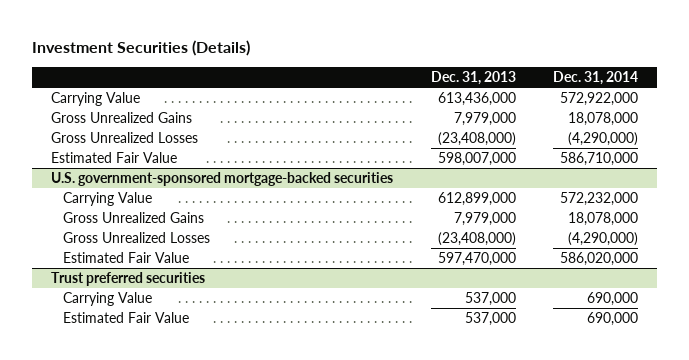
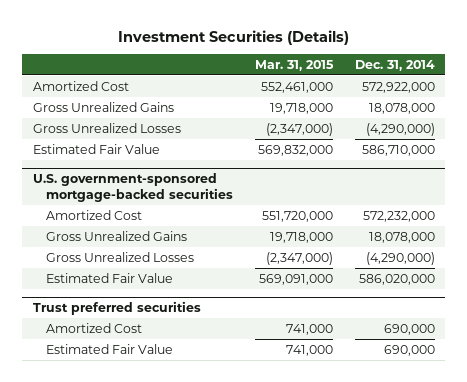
- | Dec. 31, 2013 | Dec. 31, 2014
+ | Mar. 31, 2015 | Dec. 31, 2014
- Carrying Value | 613,436,000 | 572,922,000
+ Amortized Cost | 552,461,000 | 572,922,000
@ U.S. government-sponsored mortgage-backed securities
- Carrying Value | 612,899,000 | 572,232,000
+ Amortized Cost | 551,720,000 | 572,232,000
@ Trust preferred securities
- Carrying Value | 537,000 | 690,000
+ Amortized Cost | 741,000 | 690,000

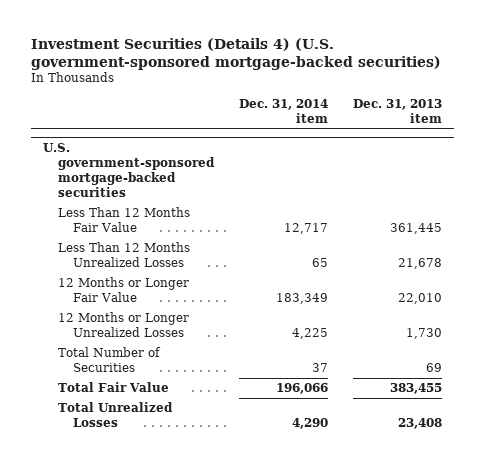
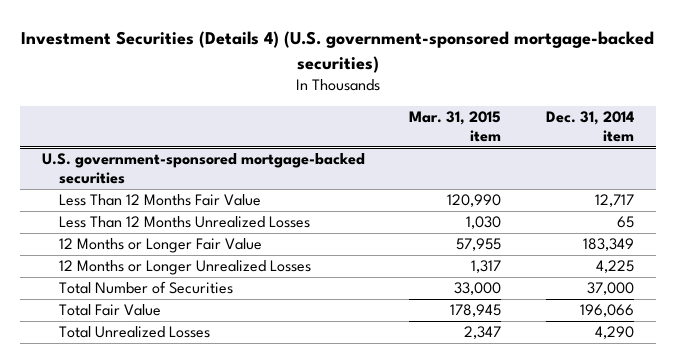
- | Dec. 31, 2014 item | Dec. 31, 2013 item
+ | Mar. 31, 2015 item | Dec. 31, 2014 item
@ U.S. government-sponsored mortgage-backed securities
- Total Number of Securities | 37 | 69
+ Total Number of Securities | 33,000 | 37,000

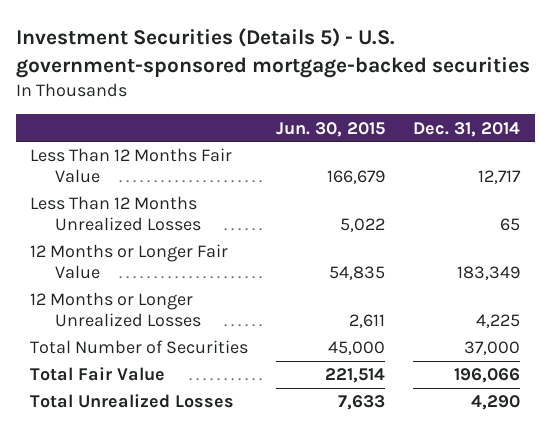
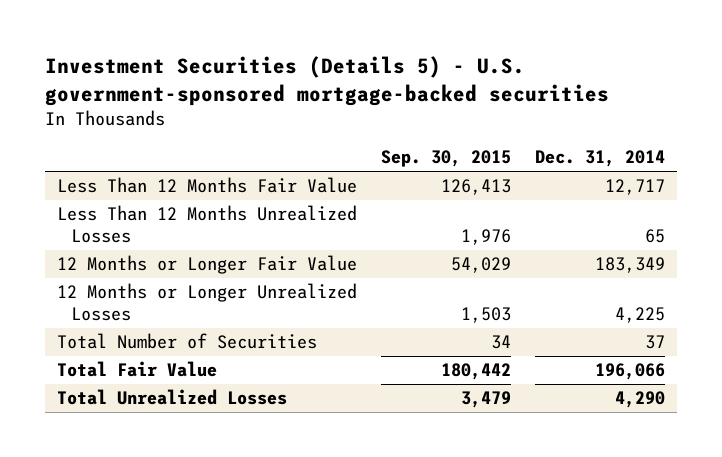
- | Jun. 30, 2015 | Dec. 31, 2014
+ | Sep. 30, 2015 | Dec. 31, 2014
- Total Number of Securities | 45,000 | 37,000
+ Total Number of Securities | 34 | 37

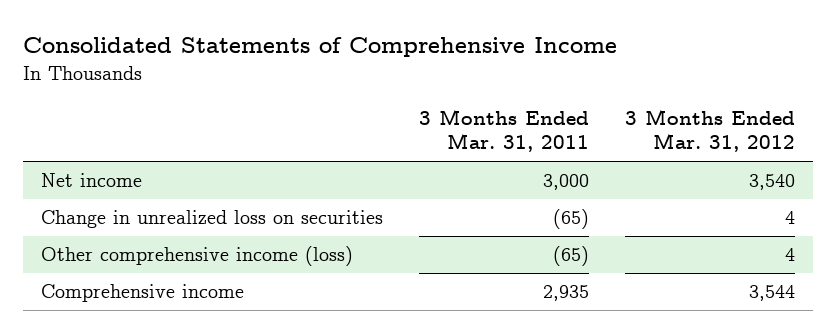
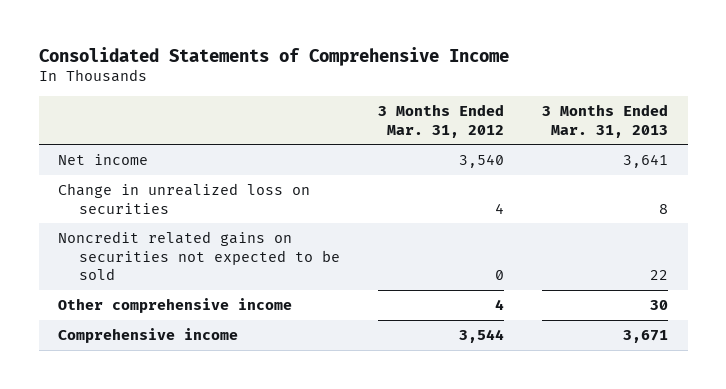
- | 3 Months Ended Mar. 31, 2011 | 3 Months Ended Mar. 31, 2012
+ | 3 Months Ended Mar. 31, 2012 | 3 Months Ended Mar. 31, 2013
- Other comprehensive income (loss) | (65) | 4
+ Noncredit related gains on securities not expected to be sold | 0 | 22
+ Other comprehensive income | 4 | 30

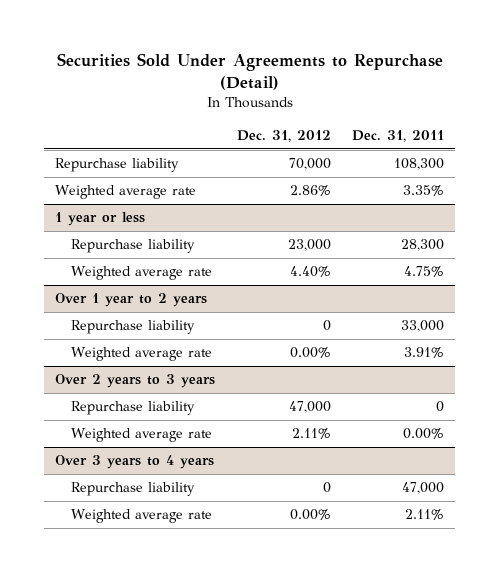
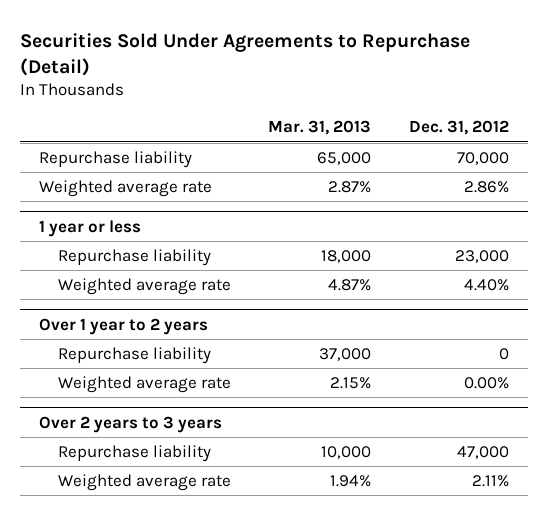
- | Dec. 31, 2012 | Dec. 31, 2011
+ | Mar. 31, 2013 | Dec. 31, 2012
- Over 3 years to 4 years
- Repurchase liability | 0 | 47,000
- Weighted average rate | 0.00% | 2.11%

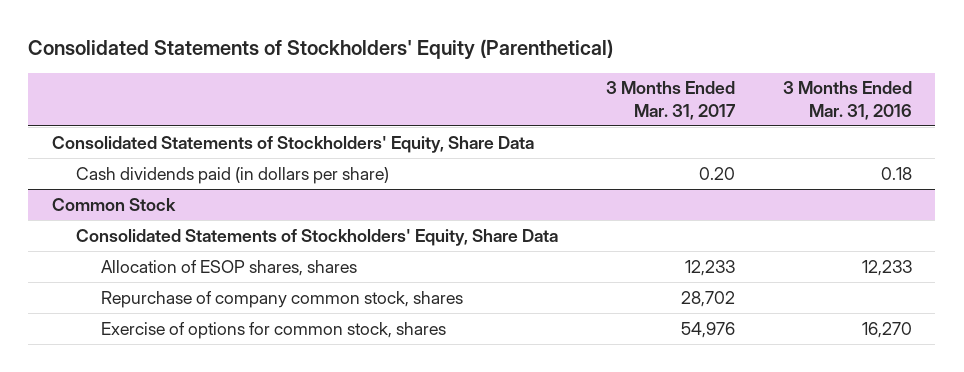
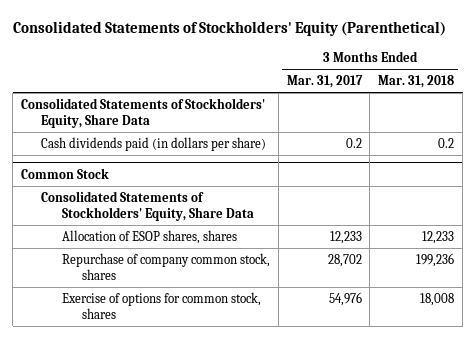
- | 3 Months Ended Mar. 31, 2017 | 3 Months Ended Mar. 31, 2016
+ | 3 Months Ended Mar. 31, 2017 | 3 Months Ended Mar. 31, 2018
- Cash dividends paid (in dollars per share) | 0.20 | 0.18
+ Cash dividends paid (in dollars per share) | 0.2 | 0.2

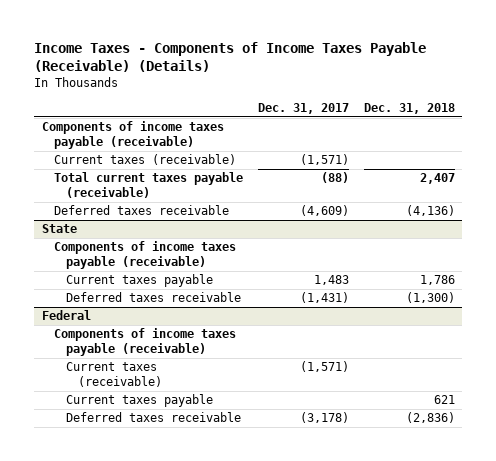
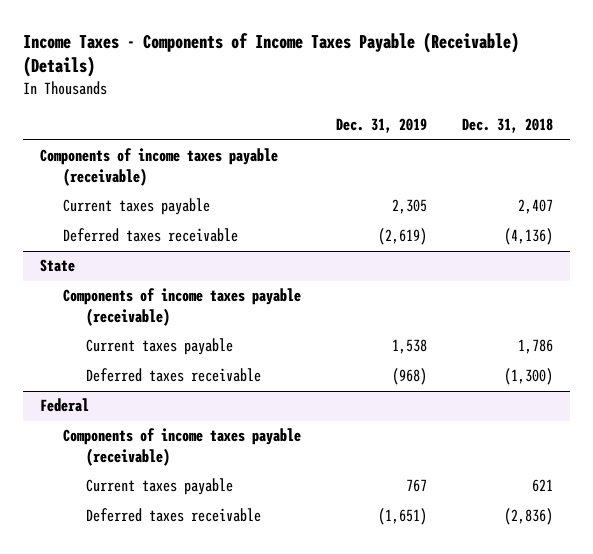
- | Dec. 31, 2017 | Dec. 31, 2018
+ | Dec. 31, 2019 | Dec. 31, 2018
- Current taxes (receivable) | (1,571) |
- Total current taxes payable (receivable) | (88) | 2,407
+ Current taxes payable | 2,305 | 2,407
@ Federal
- Current taxes (receivable) | (1,571) |

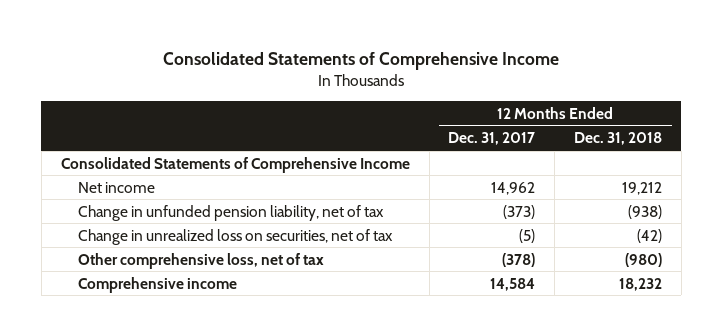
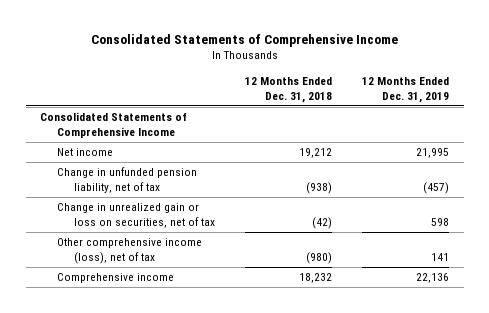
- | 12 Months Ended Dec. 31, 2017 | 12 Months Ended Dec. 31, 2018
+ | 12 Months Ended Dec. 31, 2018 | 12 Months Ended Dec. 31, 2019
- Change in unrealized loss on securities, net of tax | (5) | (42)
- Other comprehensive loss, net of tax | (378) | (980)
+ Change in unrealized gain or loss on securities, net of tax | (42) | 598
+ Other comprehensive income (loss), net of tax | (980) | 141

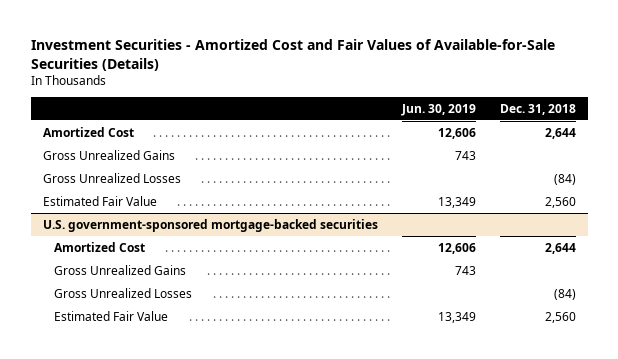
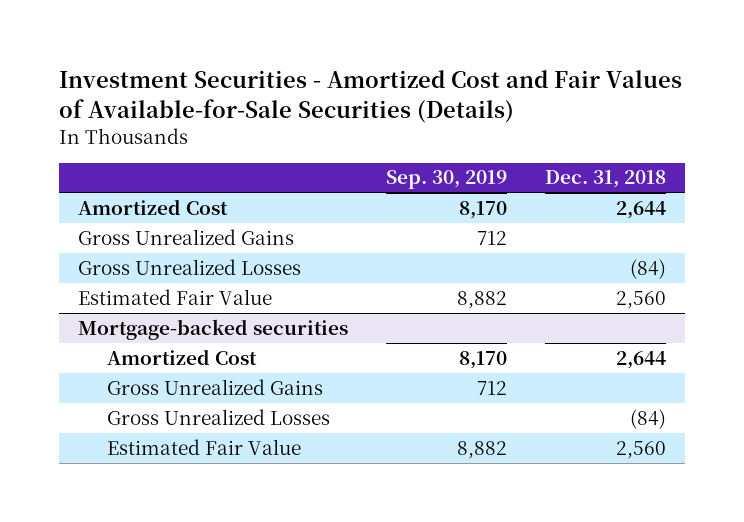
- | Jun. 30, 2019 | Dec. 31, 2018
+ | Sep. 30, 2019 | Dec. 31, 2018
- U.S. government-sponsored mortgage-backed securities
+ Mortgage-backed securities

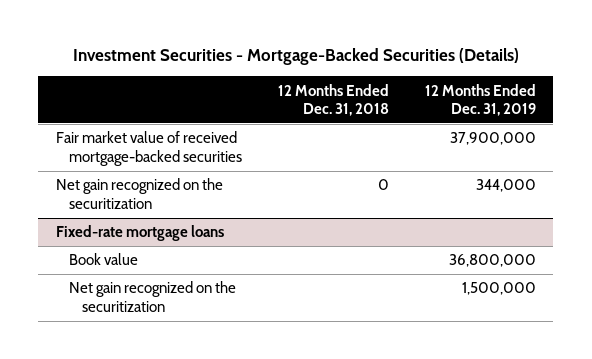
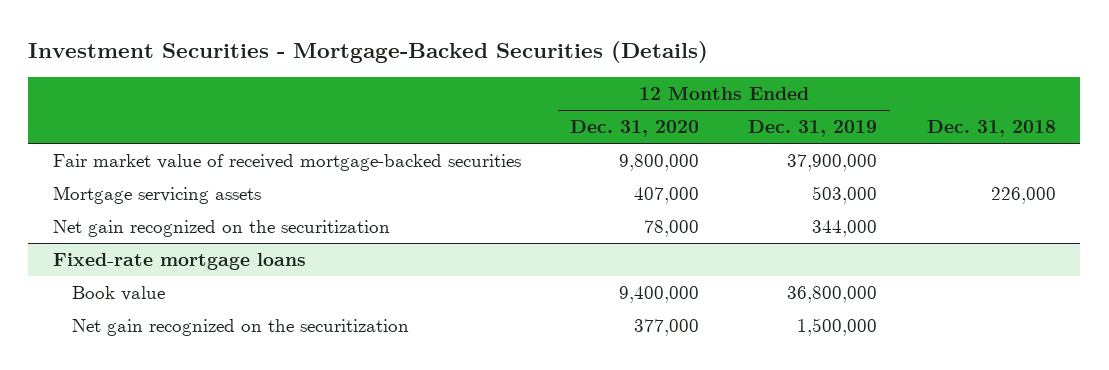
- | 12 Months Ended Dec. 31, 2018 | 12 Months Ended Dec. 31, 2019
+ | 12 Months Ended Dec. 31, 2020 | 12 Months Ended Dec. 31, 2019 | Dec. 31, 2018
+ Mortgage servicing assets | 407,000 | 503,000 | 226,000

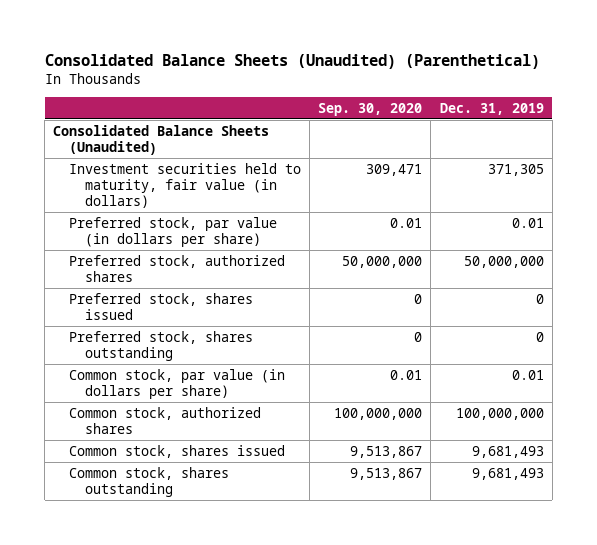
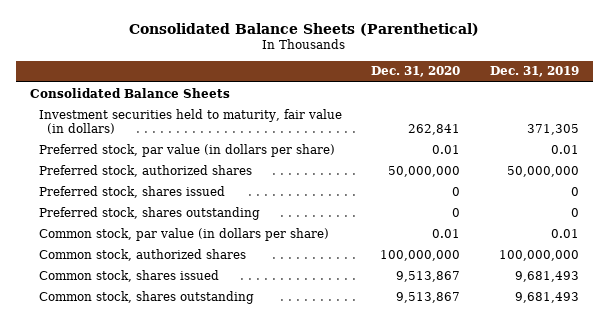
- Consolidated Balance Sheets (Unaudited) (Parenthetical)
+ Consolidated Balance Sheets (Parenthetical)
- | Sep. 30, 2020 | Dec. 31, 2019
+ | Dec. 31, 2020 | Dec. 31, 2019
- Consolidated Balance Sheets (Unaudited)
+ Consolidated Balance Sheets

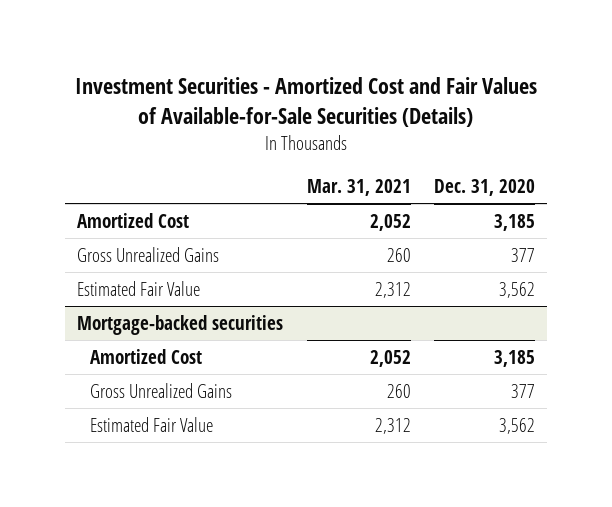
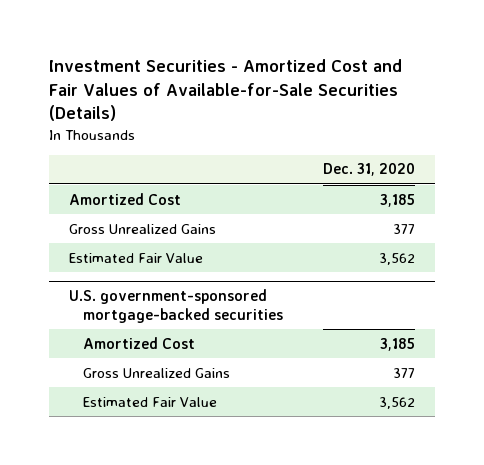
- | Mar. 31, 2021 | Dec. 31, 2020
+ | Dec. 31, 2020
- Mortgage-backed securities
+ U.S. government-sponsored mortgage-backed securities

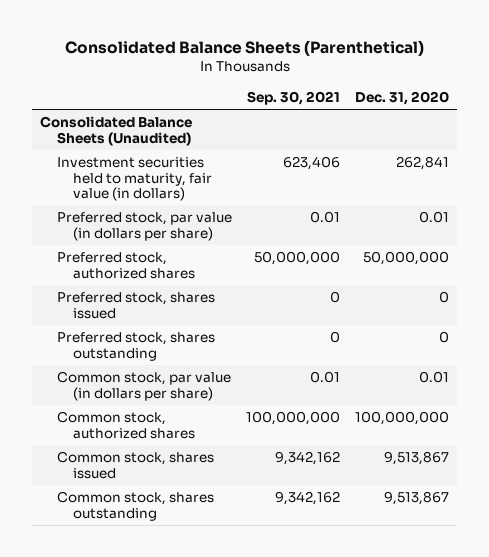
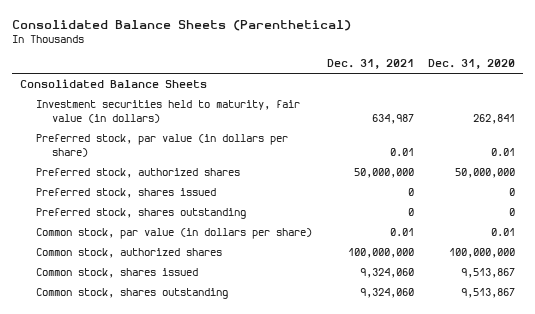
- | Sep. 30, 2021 | Dec. 31, 2020
+ | Dec. 31, 2021 | Dec. 31, 2020
- Consolidated Balance Sheets (Unaudited)
+ Consolidated Balance Sheets

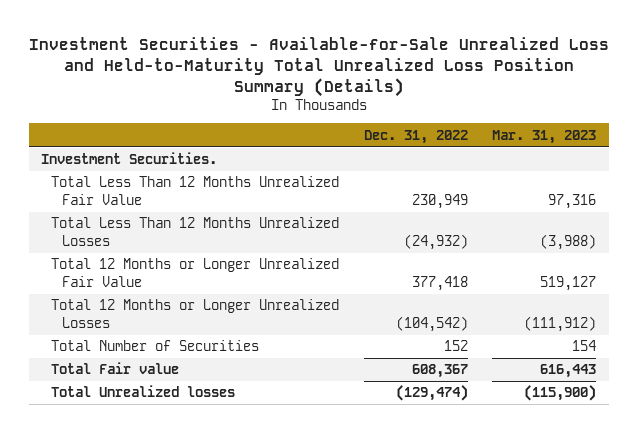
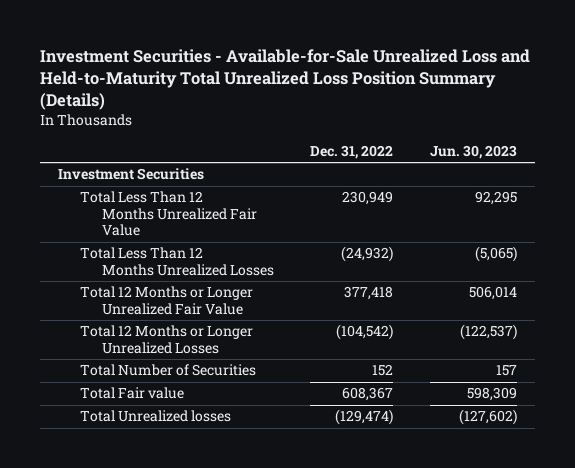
- | Dec. 31, 2022 | Mar. 31, 2023
+ | Dec. 31, 2022 | Jun. 30, 2023
- Investment Securities.
+ Investment Securities

